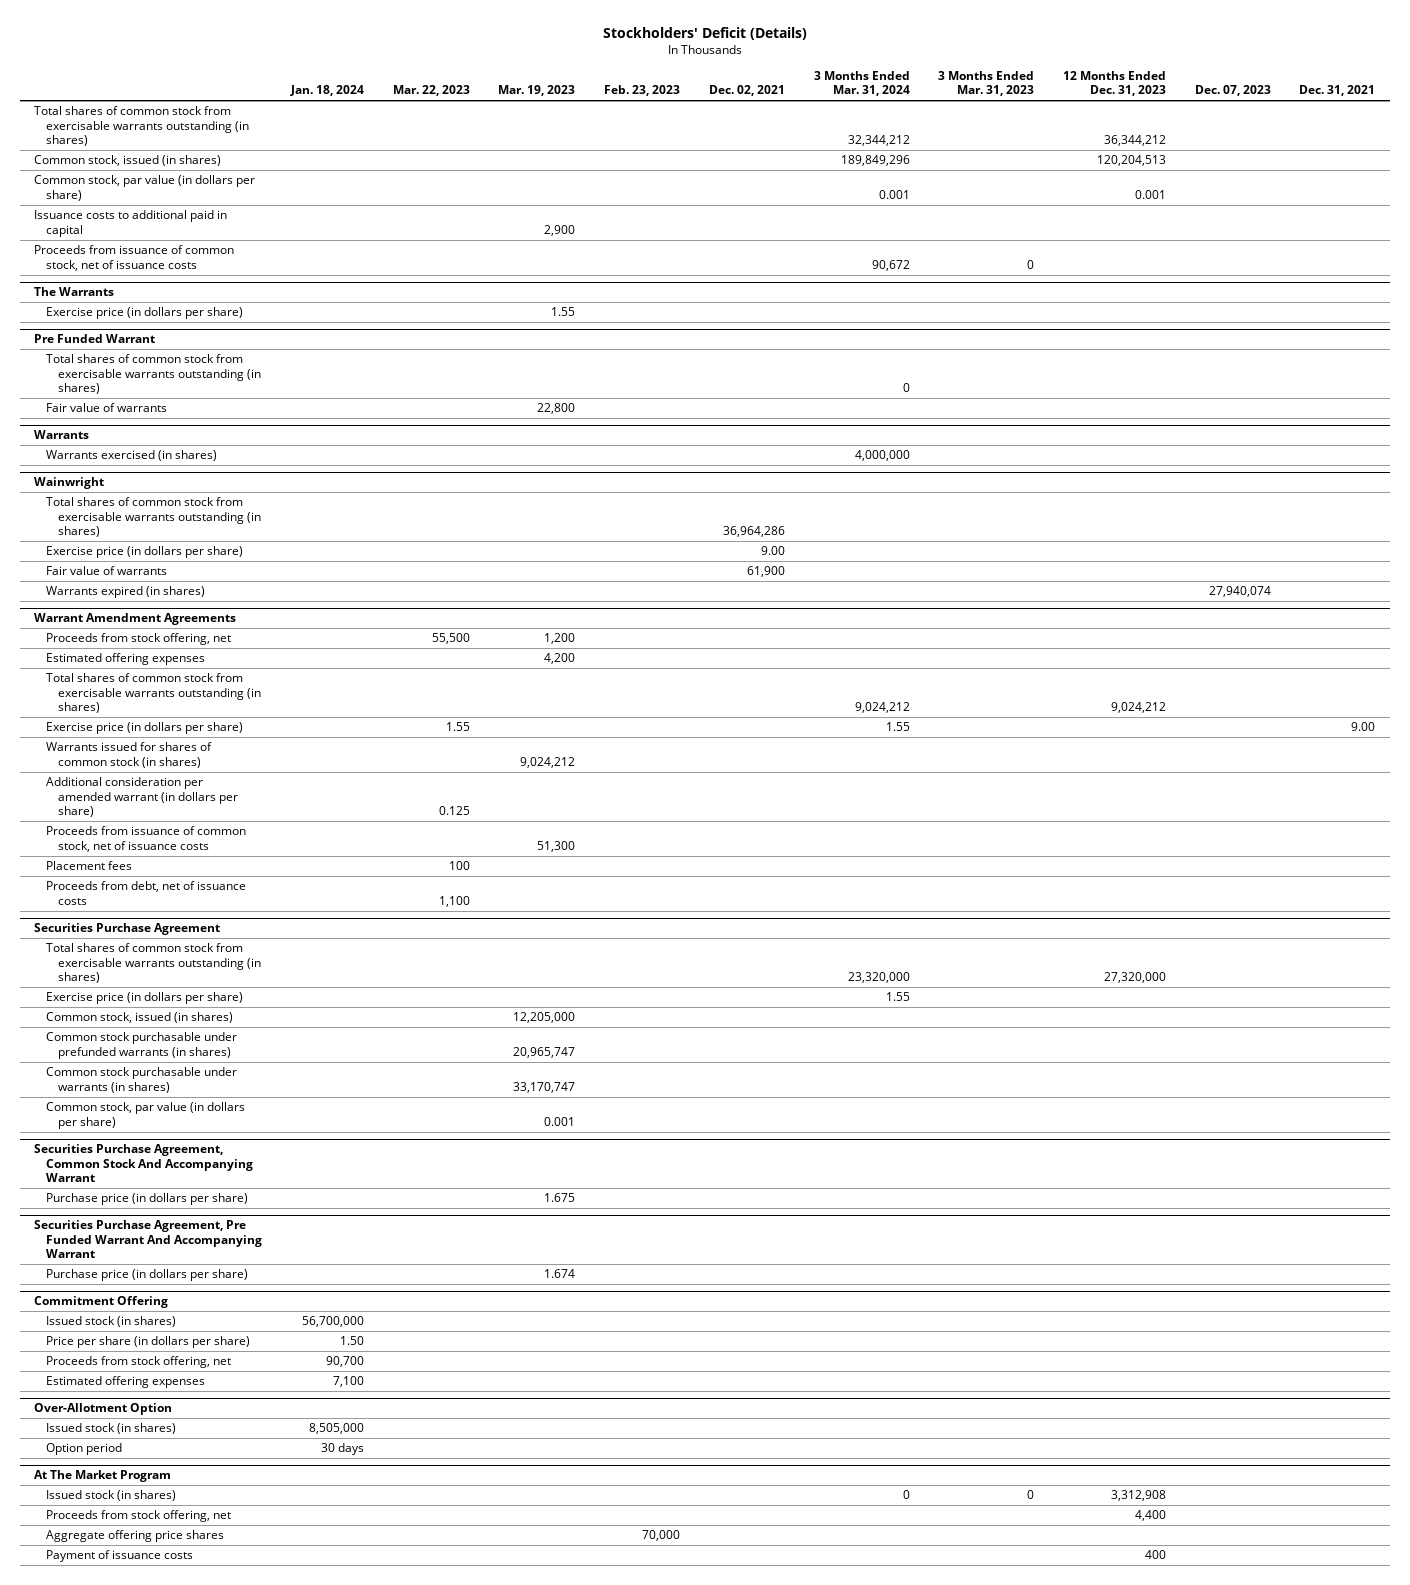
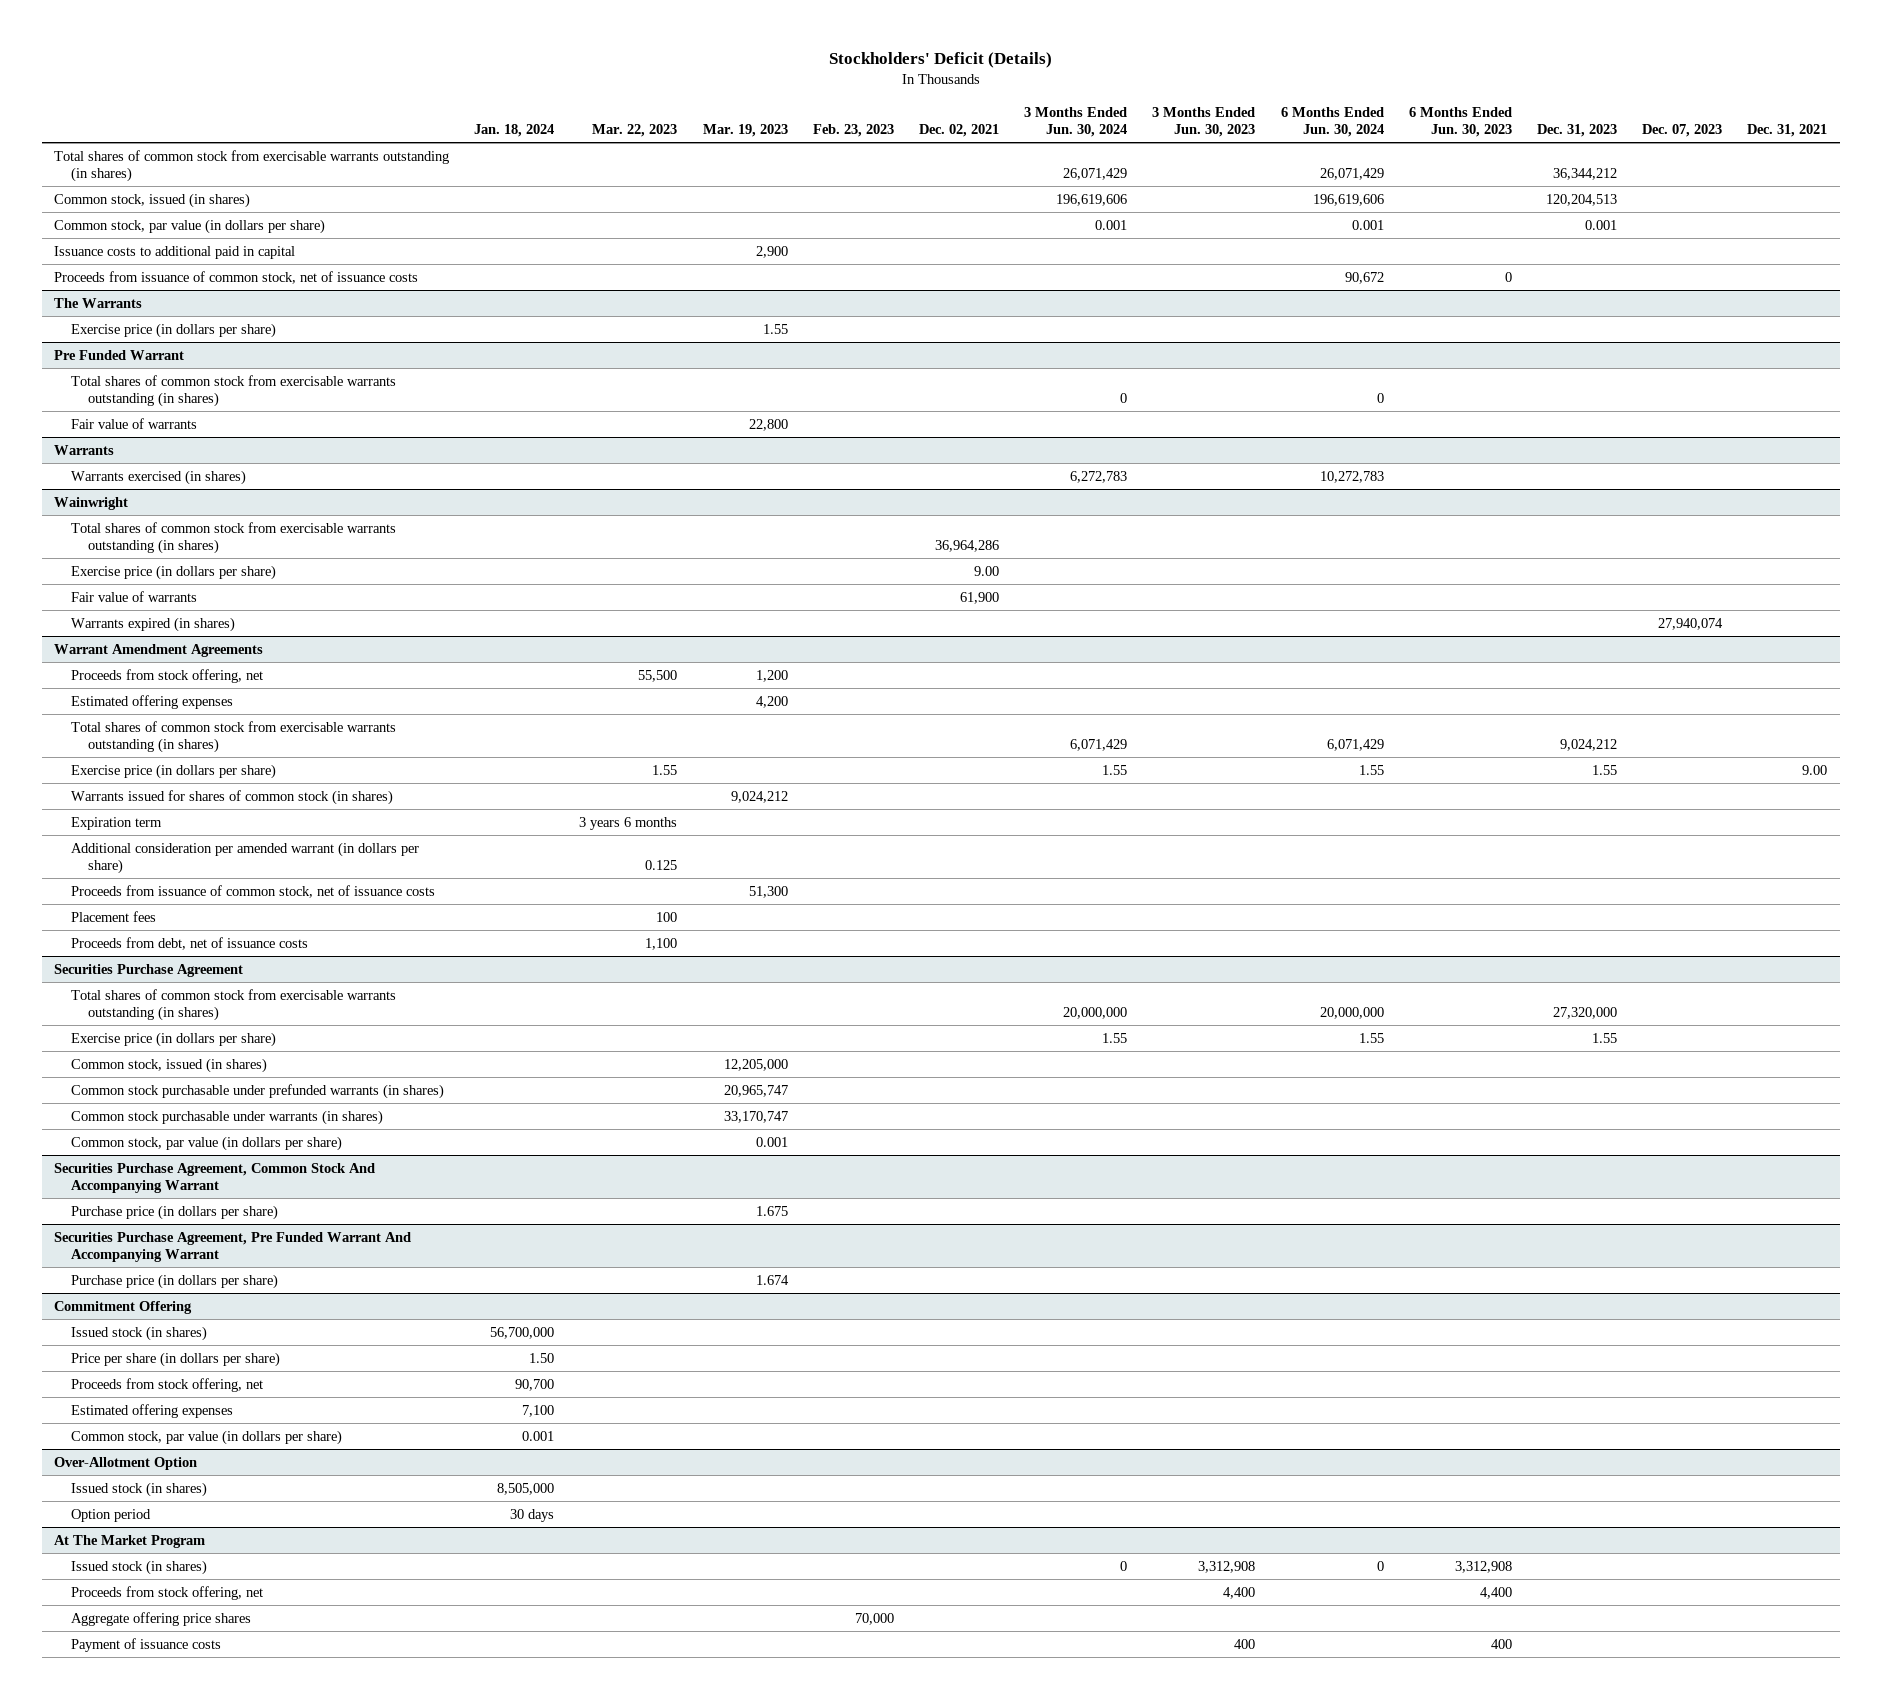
- | Jan. 18, 2024 | Mar. 22, 2023 | Mar. 19, 2023 | Feb. 23, 2023 | Dec. 02, 2021 | 3 Months Ended Mar. 31, 2024 | 3 Months Ended Mar. 31, 2023 | 12 Months Ended Dec. 31, 2023 | Dec. 07, 2023 | Dec. 31, 2021
+ | Jan. 18, 2024 | Mar. 22, 2023 | Mar. 19, 2023 | Feb. 23, 2023 | Dec. 02, 2021 | 3 Months Ended Jun. 30, 2024 | 3 Months Ended Jun. 30, 2023 | 6 Months Ended Jun. 30, 2024 | 6 Months Ended Jun. 30, 2023 | Dec. 31, 2023 | Dec. 07, 2023 | Dec. 31, 2021
@ Warrant Amendment Agreements
+ Expiration term | | 3 years 6 months | | | | | | | | | |
@ Commitment Offering
+ Common stock, par value (in dollars per share) | 0.001 | | | | | | | | | | |

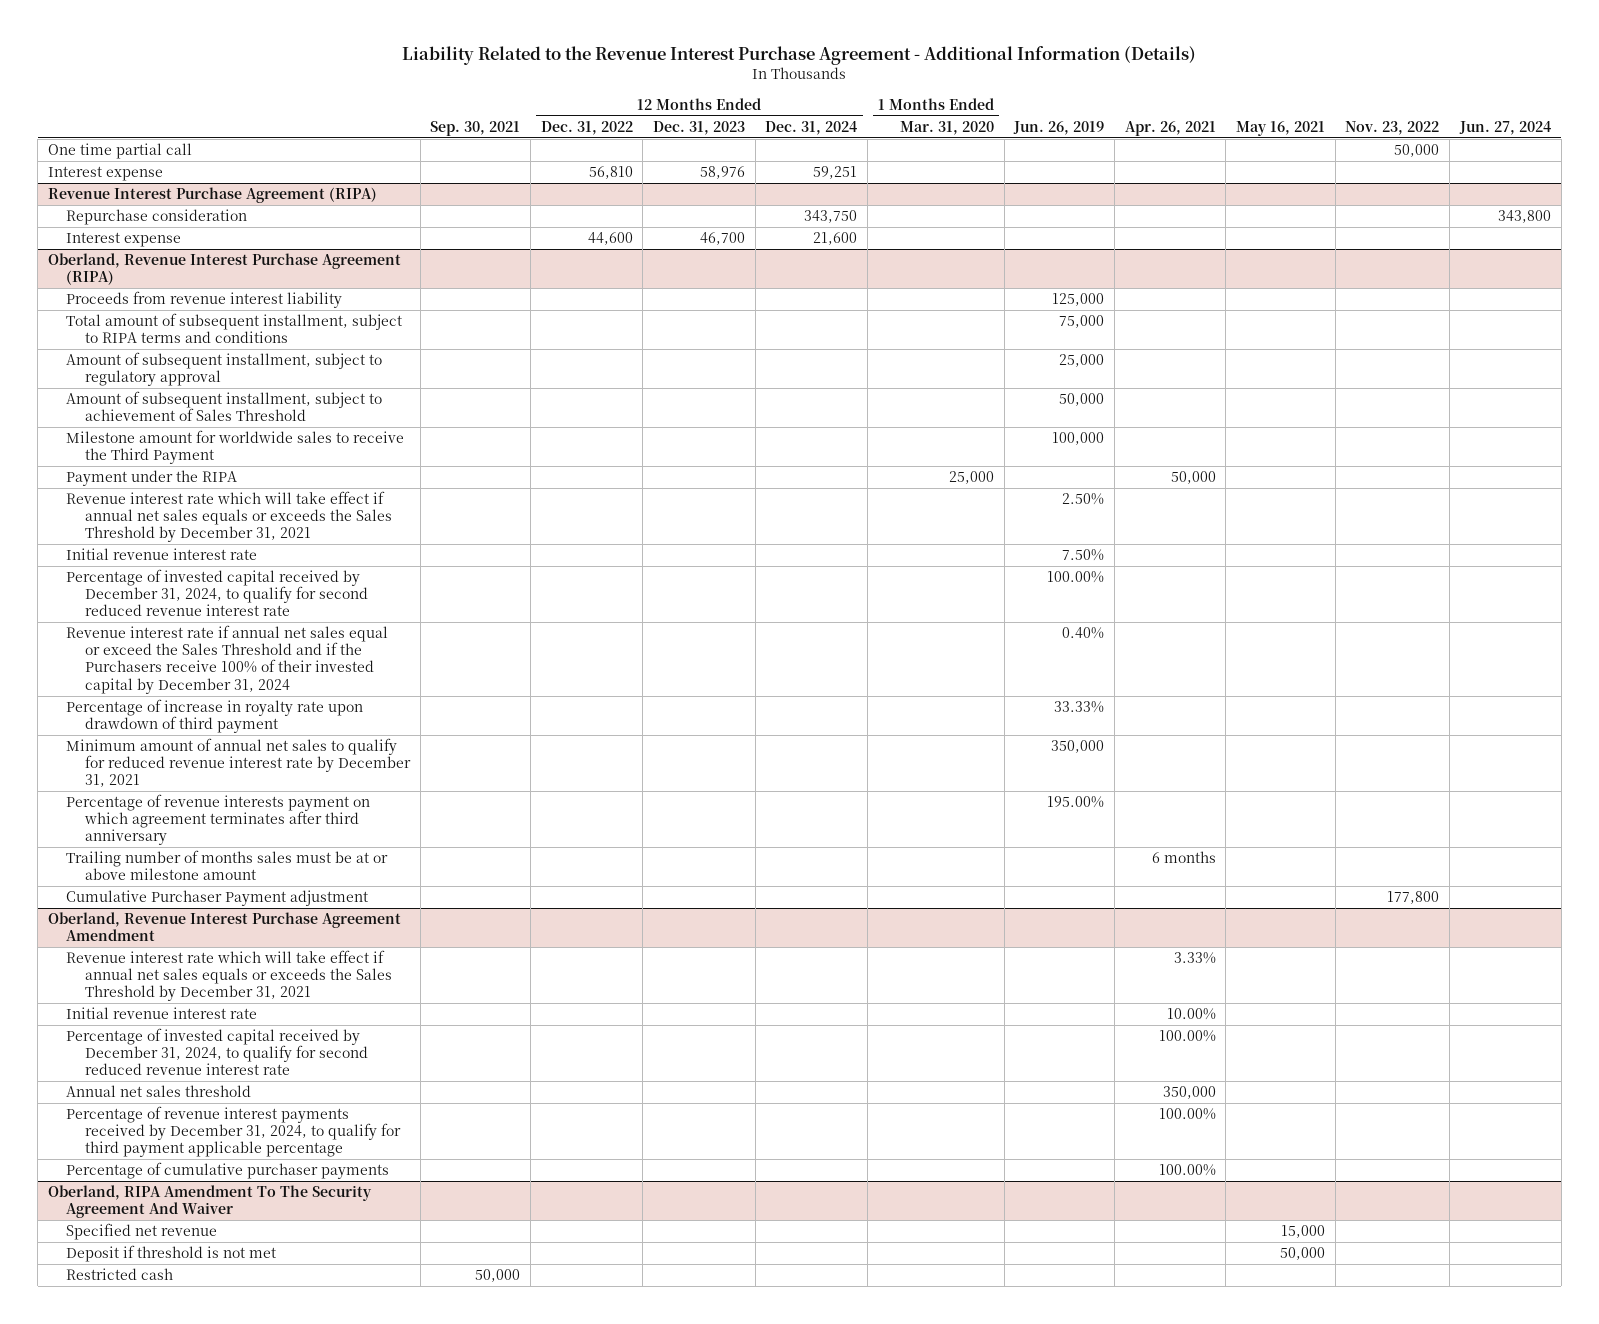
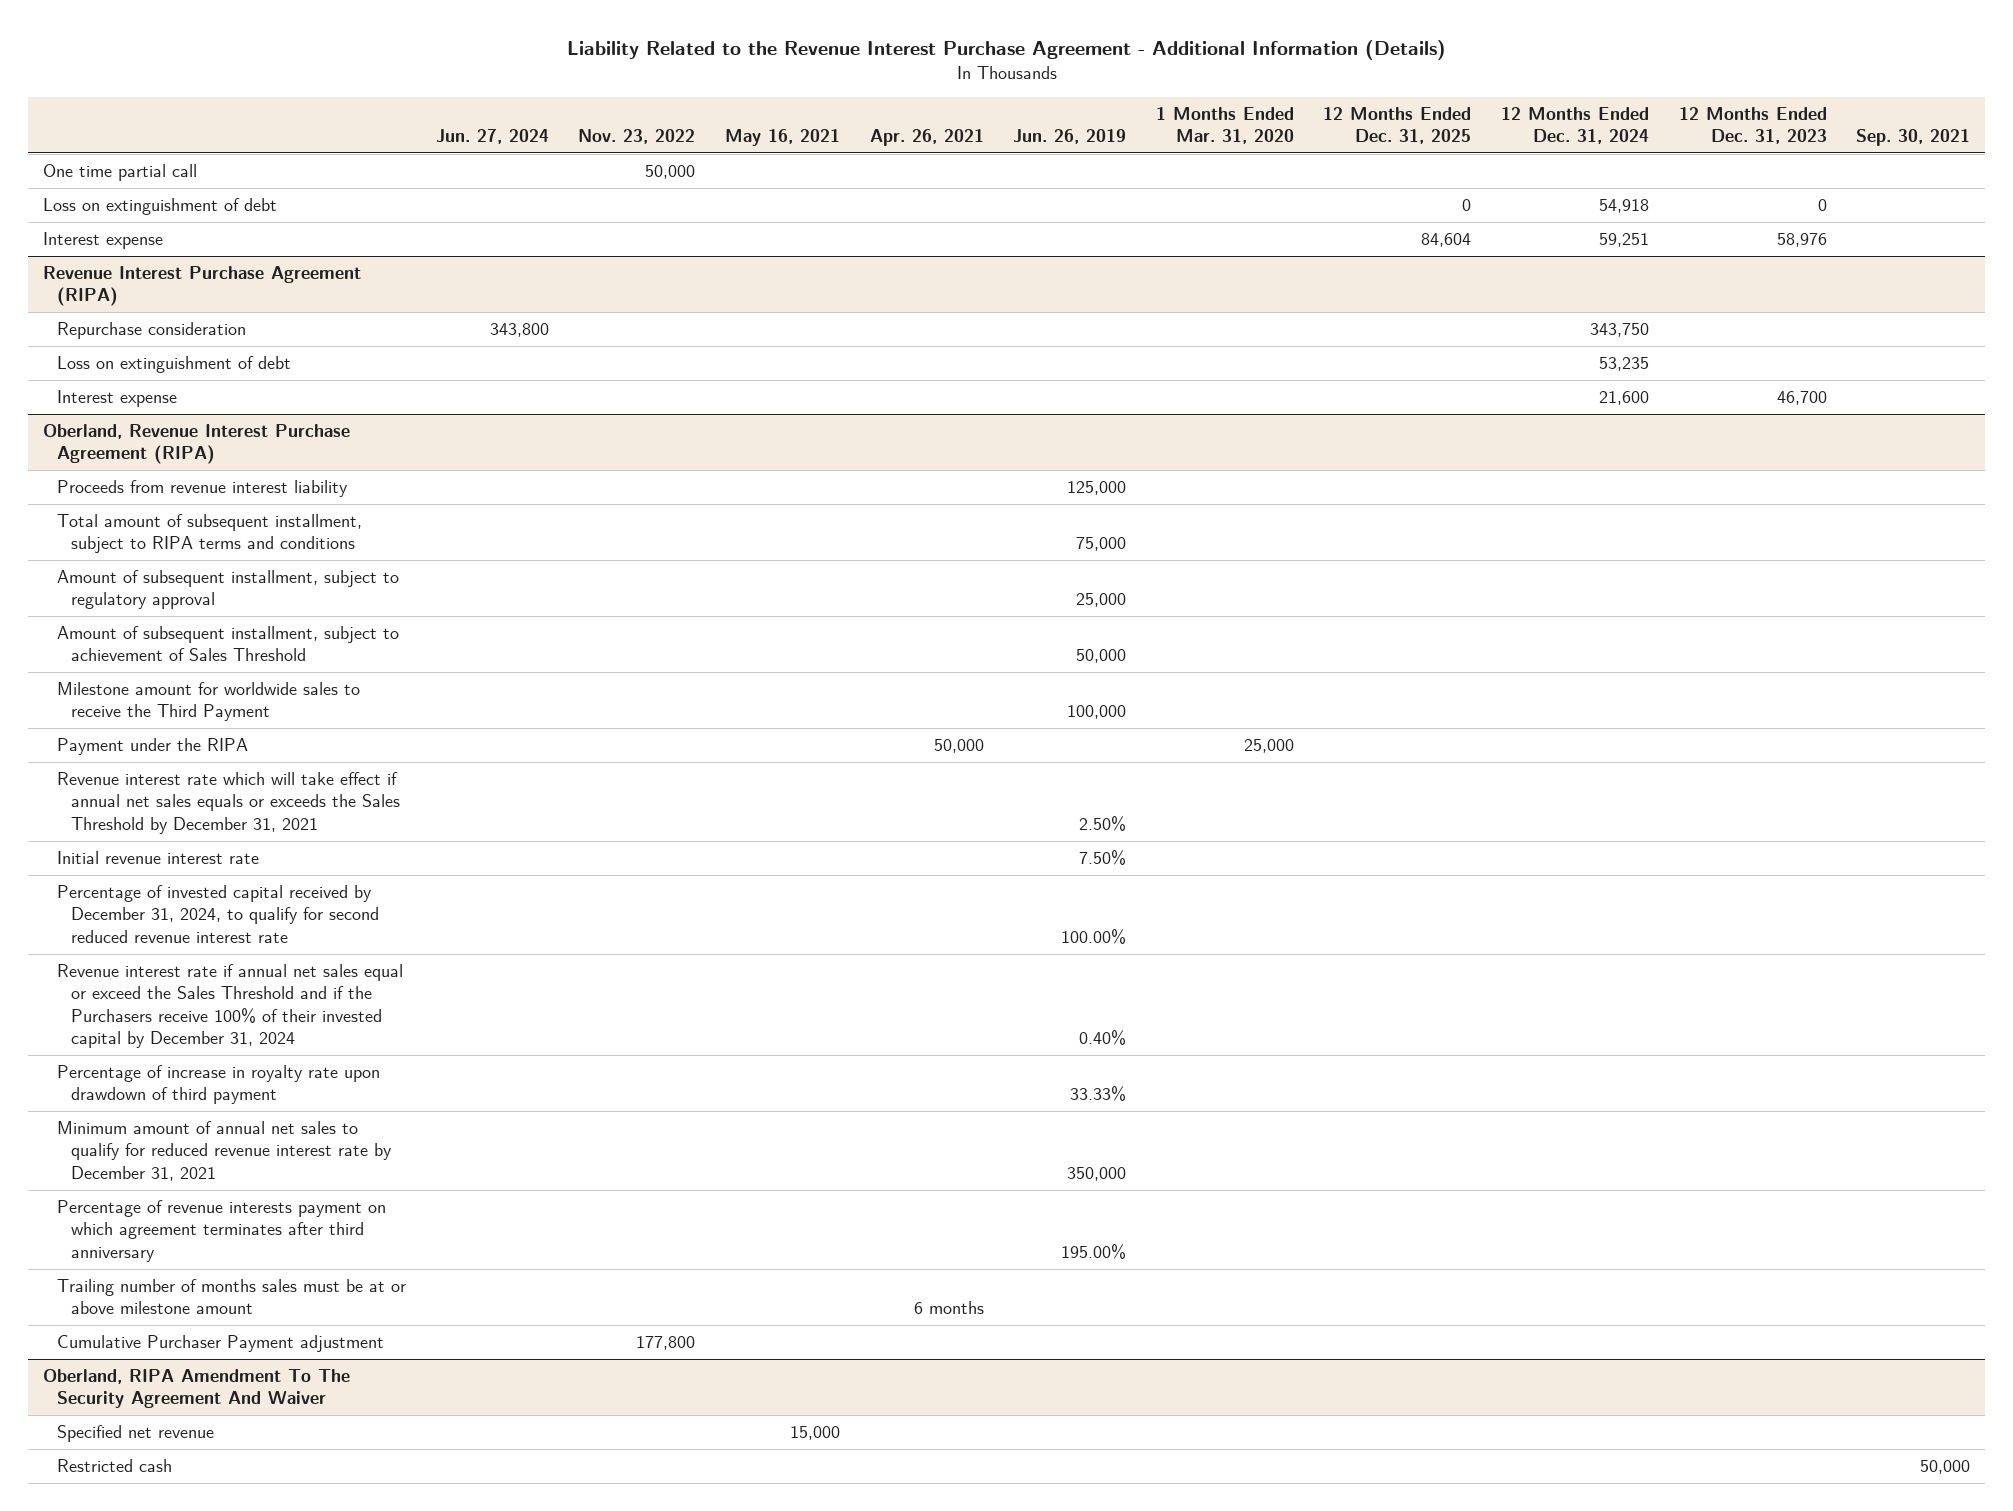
- | Sep. 30, 2021 | 12 Months Ended Dec. 31, 2022 | 12 Months Ended Dec. 31, 2023 | 12 Months Ended Dec. 31, 2024 | 1 Months Ended Mar. 31, 2020 | Jun. 26, 2019 | Apr. 26, 2021 | May 16, 2021 | Nov. 23, 2022 | Jun. 27, 2024
+ | Jun. 27, 2024 | Nov. 23, 2022 | May 16, 2021 | Apr. 26, 2021 | Jun. 26, 2019 | 1 Months Ended Mar. 31, 2020 | 12 Months Ended Dec. 31, 2025 | 12 Months Ended Dec. 31, 2024 | 12 Months Ended Dec. 31, 2023 | Sep. 30, 2021
+ Loss on extinguishment of debt | | | | | | | 0 | 54,918 | 0 |
@ Revenue Interest Purchase Agreement (RIPA)
+ Loss on extinguishment of debt | | | | | | | | 53,235 | |
- Oberland, Revenue Interest Purchase Agreement Amendment
- Revenue interest rate which will take effect if annual net sales equals or exceeds the Sales Threshold by December 31, 2021 | | | | | | | 3.33% | | |
- Initial revenue interest rate | | | | | | | 10.00% | | |
- Percentage of invested capital received by December 31, 2024, to qualify for second reduced revenue interest rate | | | | | | | 100.00% | | |
- Annual net sales threshold | | | | | | | 350,000 | | |
- Percentage of revenue interest payments received by December 31, 2024, to qualify for third payment applicable percentage | | | | | | | 100.00% | | |
- Percentage of cumulative purchaser payments | | | | | | | 100.00% | | |
@ Oberland, RIPA Amendment To The Security Agreement And Waiver
- Deposit if threshold is not met | | | | | | | | 50,000 | |

